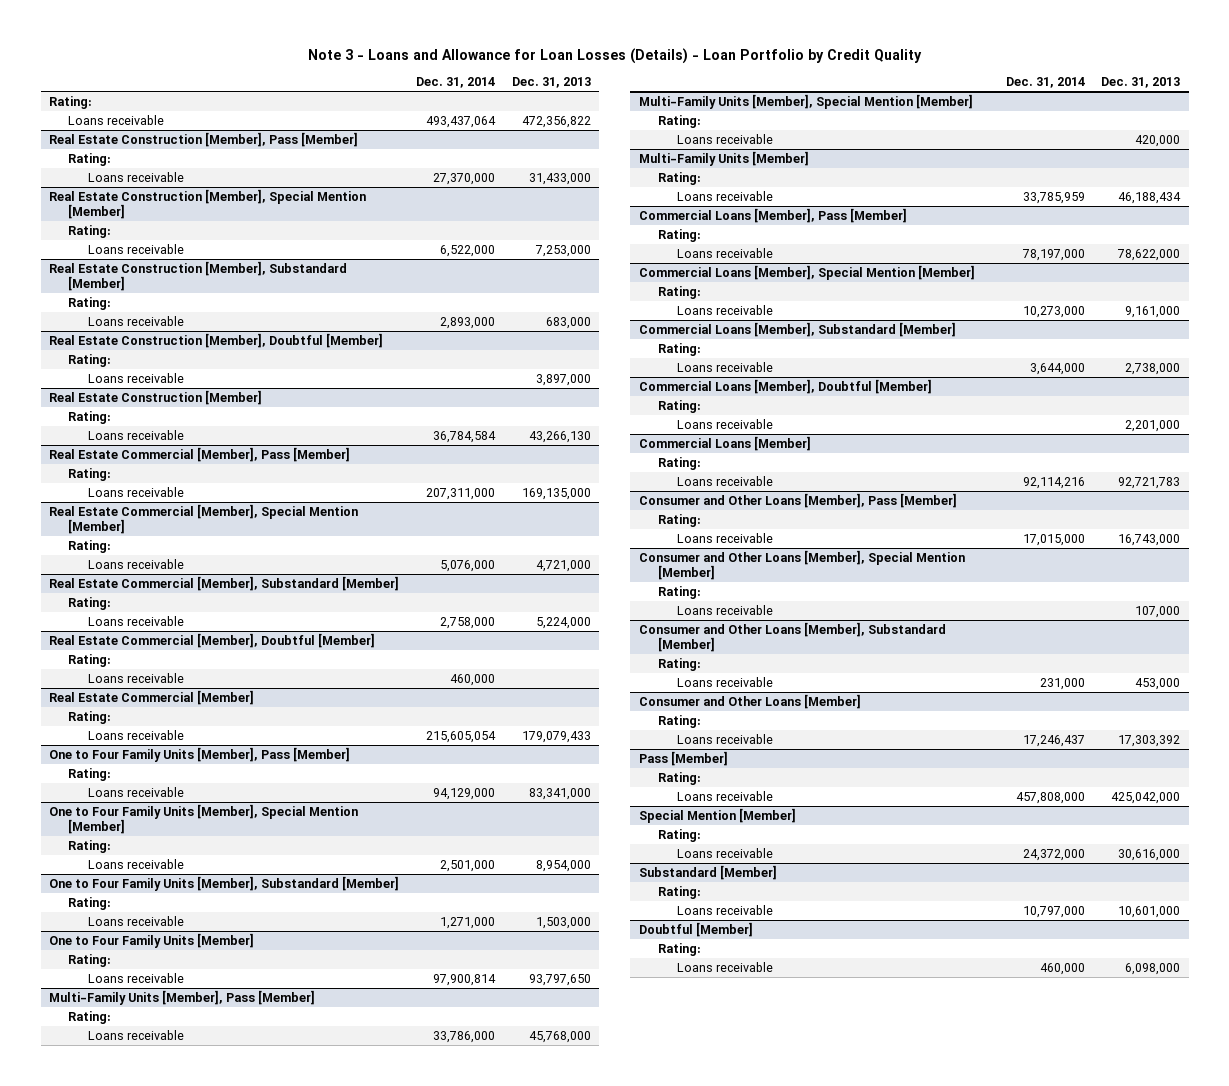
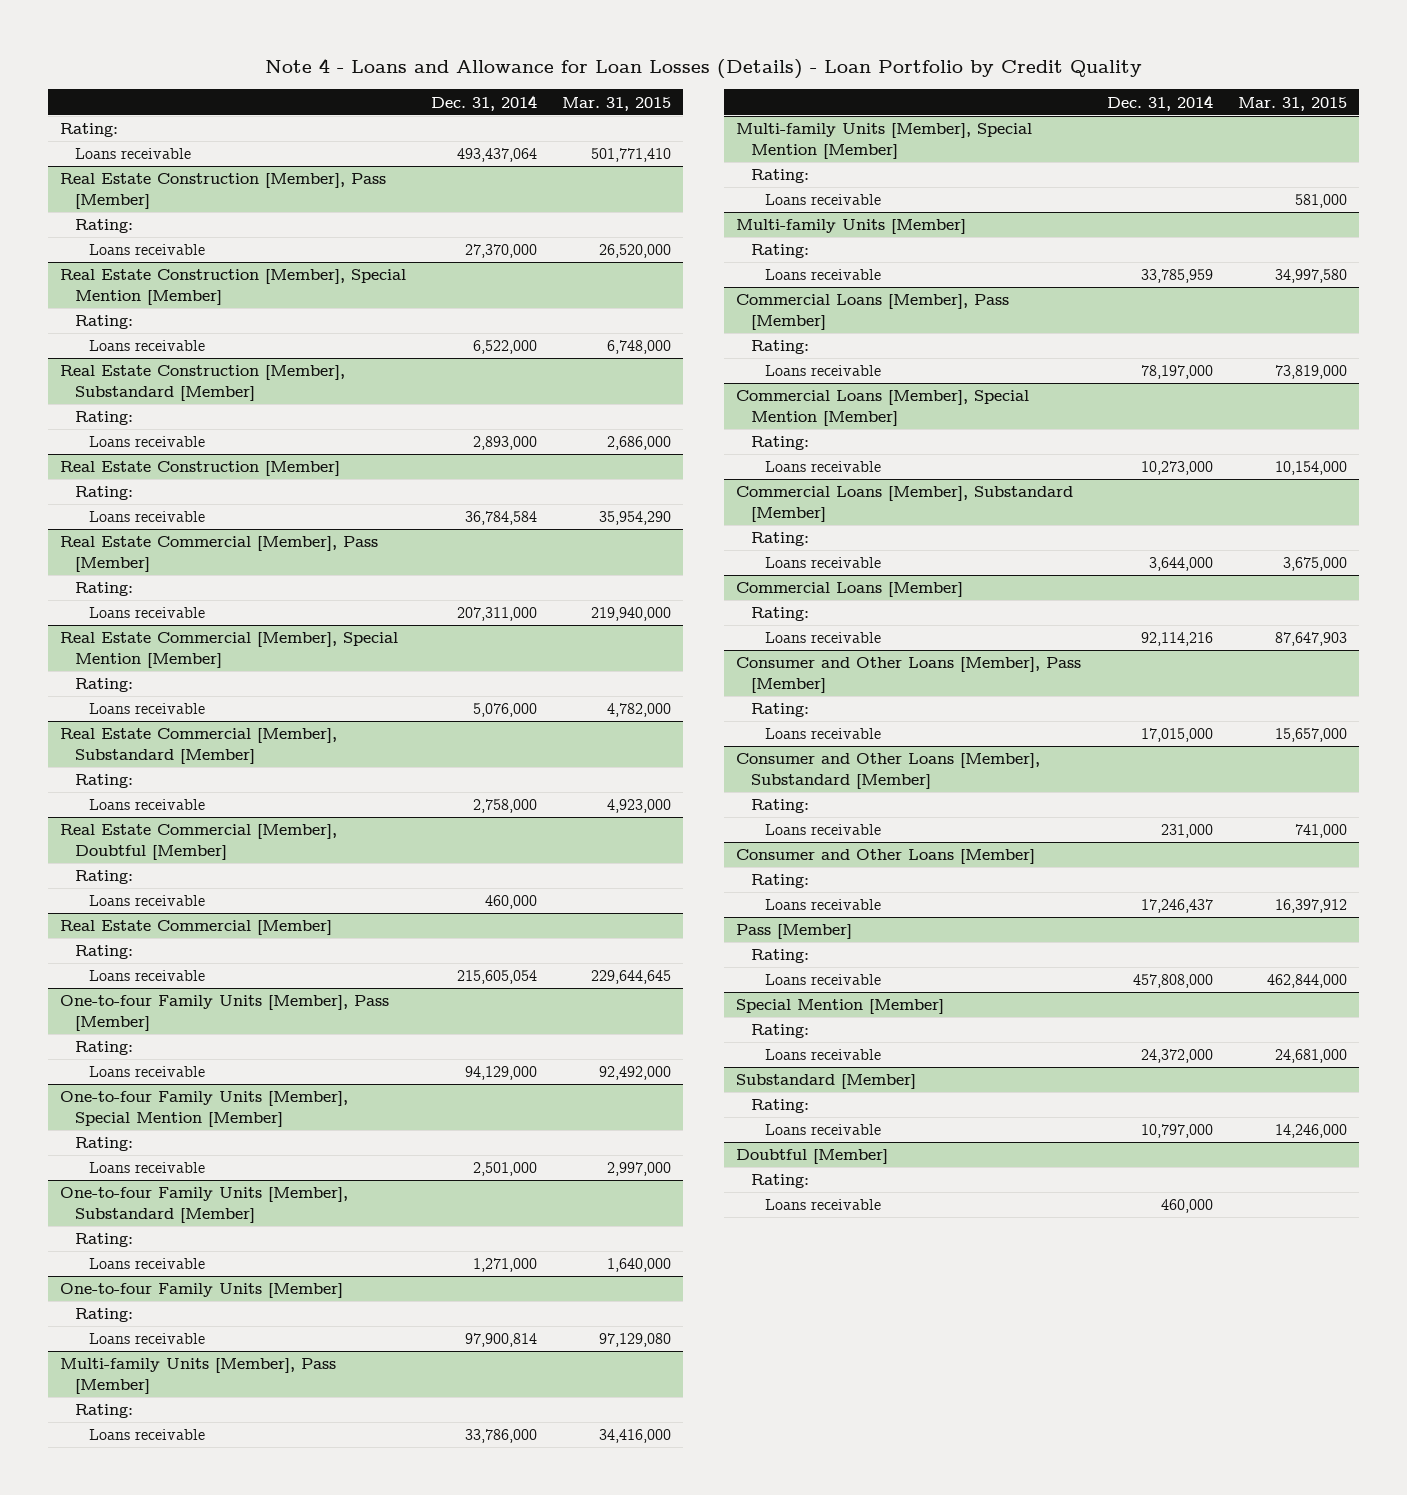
- Note 3 - Loans and Allowance for Loan Losses (Details) - Loan Portfolio by Credit Quality
+ Note 4 - Loans and Allowance for Loan Losses (Details) - Loan Portfolio by Credit Quality
- | Dec. 31, 2014 | Dec. 31, 2013
+ | Dec. 31, 2014 | Mar. 31, 2015
- Real Estate Construction [Member], Doubtful [Member]
- Rating:
- Loans receivable | | 3,897,000
- One to Four Family Units [Member], Pass [Member]
+ One-to-four Family Units [Member], Pass [Member]
- One to Four Family Units [Member], Special Mention [Member]
+ One-to-four Family Units [Member], Special Mention [Member]
- One to Four Family Units [Member], Substandard [Member]
+ One-to-four Family Units [Member], Substandard [Member]
- One to Four Family Units [Member]
+ One-to-four Family Units [Member]
- Multi-Family Units [Member], Pass [Member]
+ Multi-family Units [Member], Pass [Member]
- Multi-Family Units [Member], Special Mention [Member]
+ Multi-family Units [Member], Special Mention [Member]
- Multi-Family Units [Member]
+ Multi-family Units [Member]
- Commercial Loans [Member], Doubtful [Member]
- Rating:
- Loans receivable | | 2,201,000
- Consumer and Other Loans [Member], Special Mention [Member]
- Rating:
- Loans receivable | | 107,000

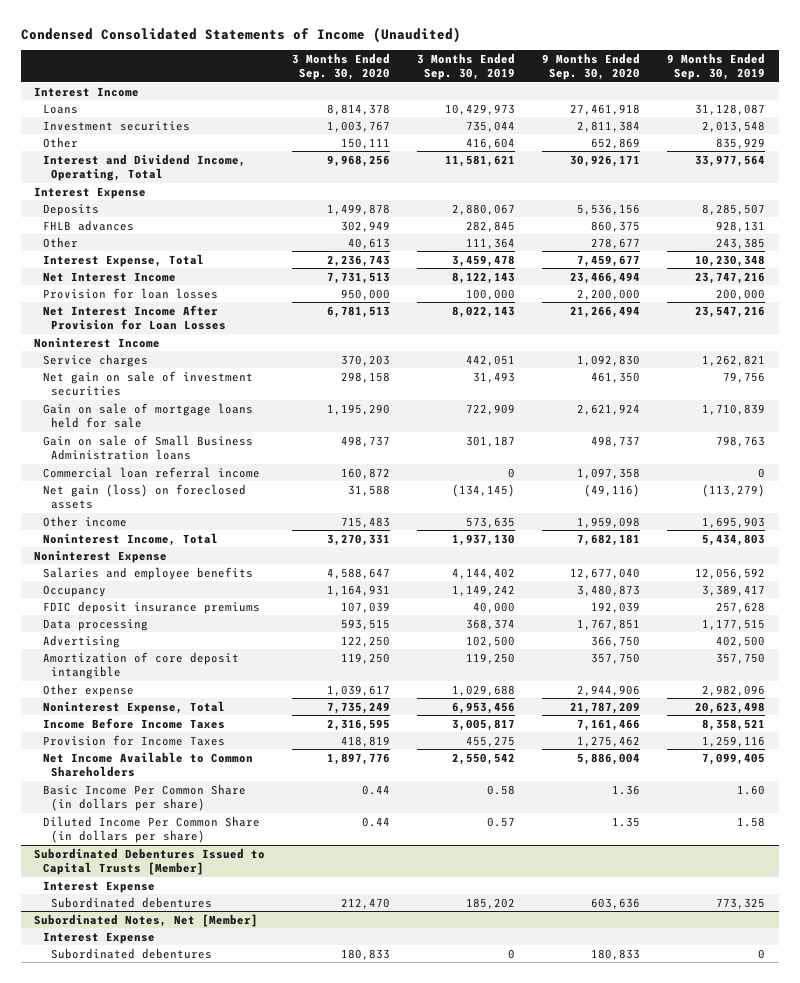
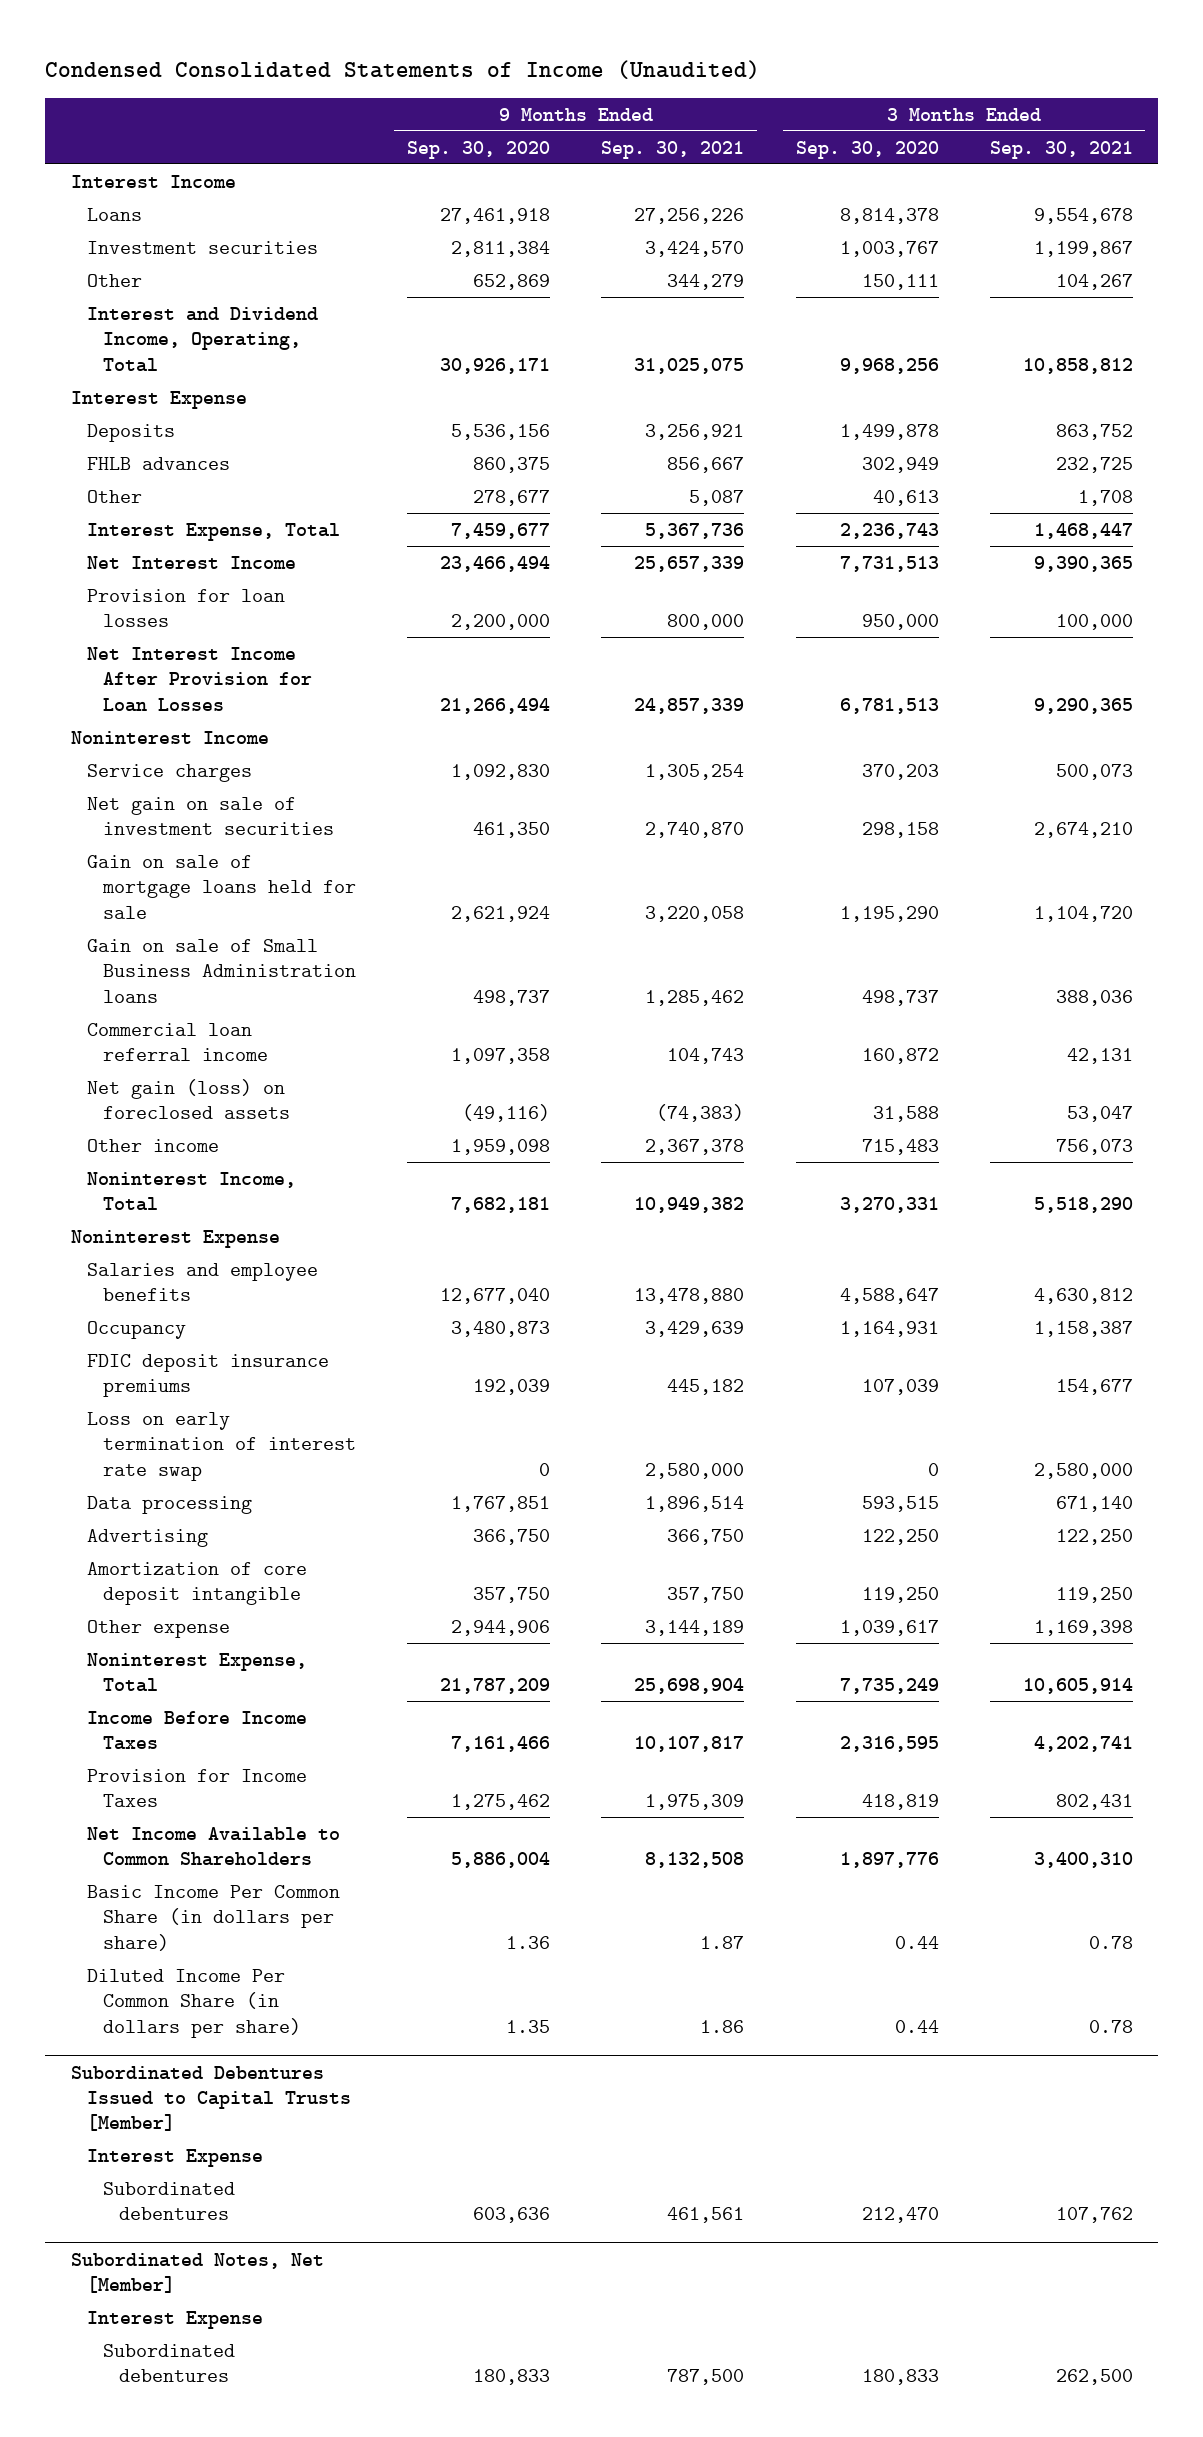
- | 3 Months Ended Sep. 30, 2020 | 3 Months Ended Sep. 30, 2019 | 9 Months Ended Sep. 30, 2020 | 9 Months Ended Sep. 30, 2019
+ | 9 Months Ended Sep. 30, 2020 | 9 Months Ended Sep. 30, 2021 | 3 Months Ended Sep. 30, 2020 | 3 Months Ended Sep. 30, 2021
+ Loss on early termination of interest rate swap | 0 | 2,580,000 | 0 | 2,580,000

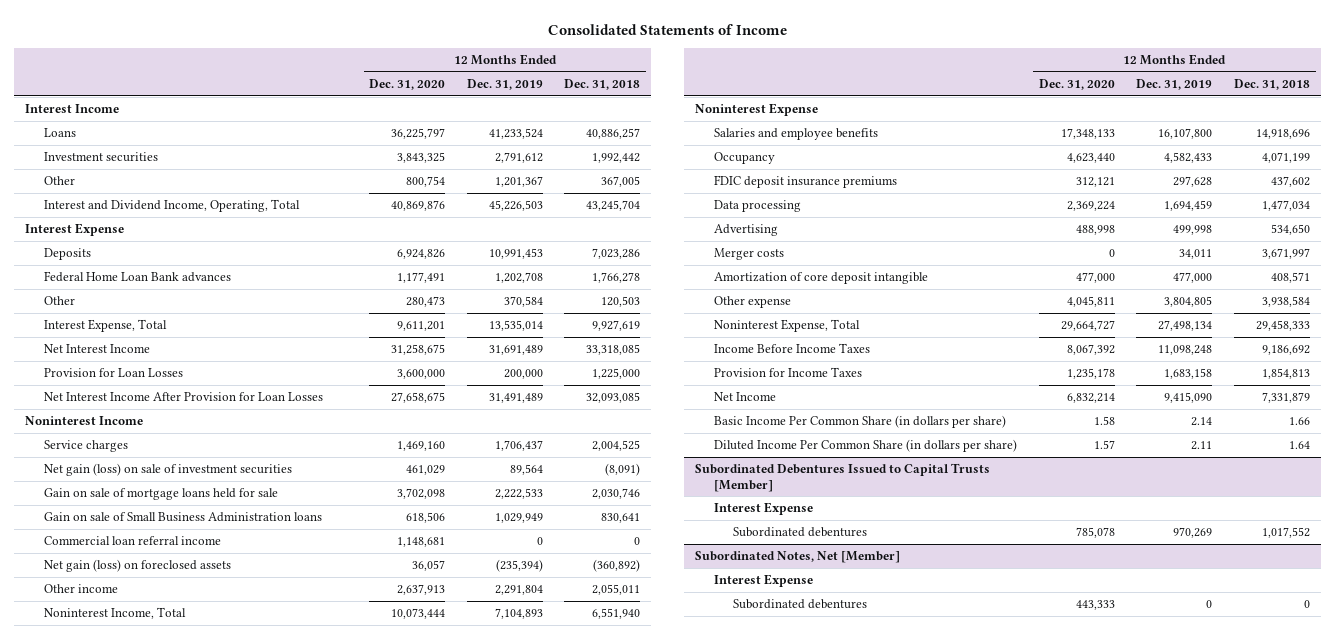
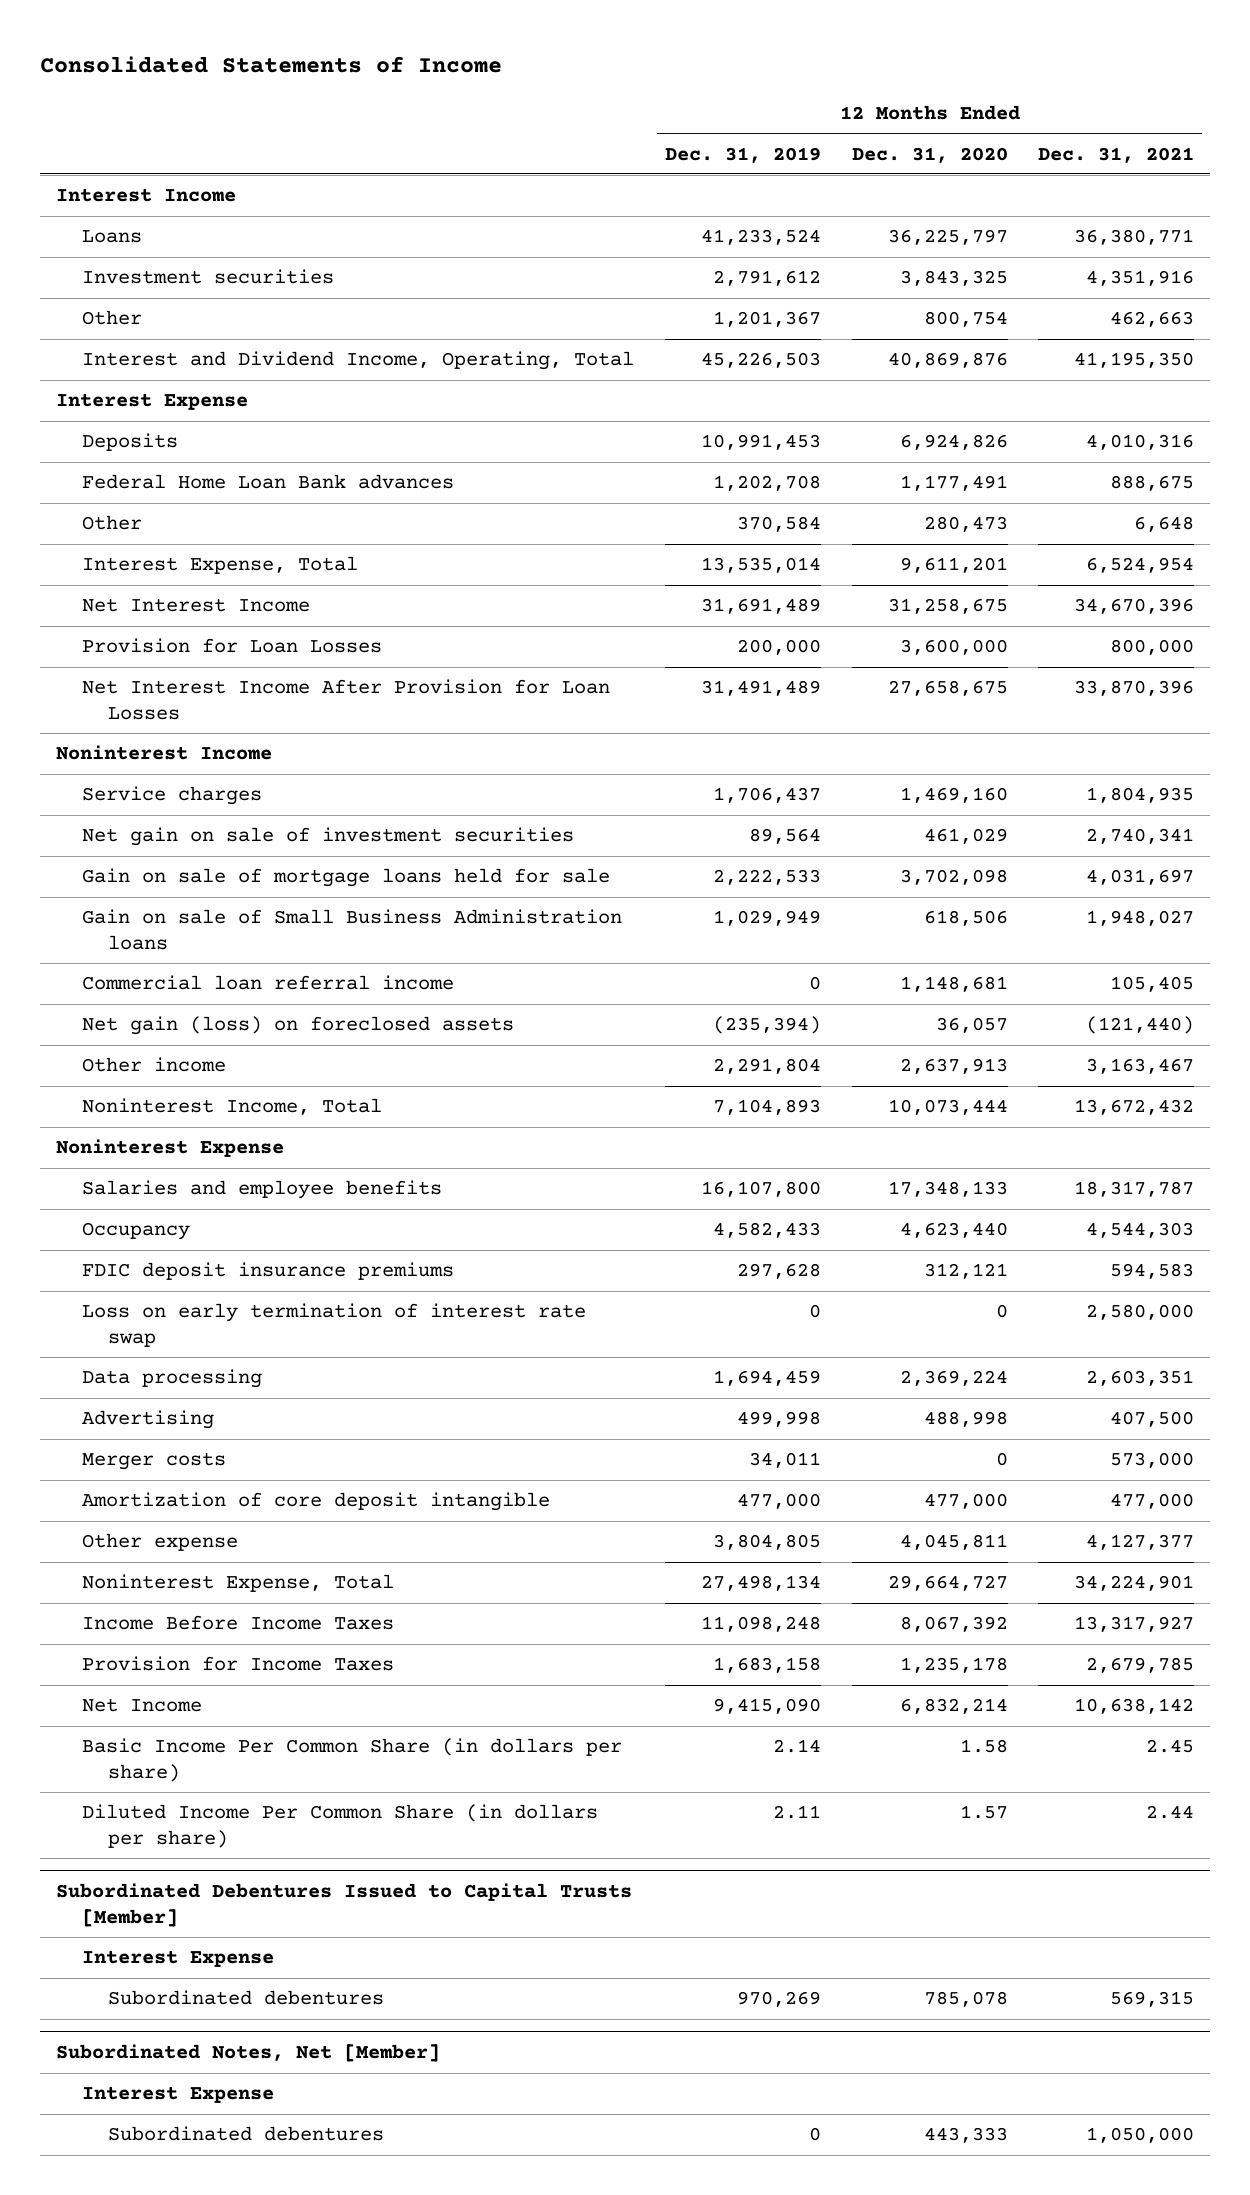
- | 12 Months Ended Dec. 31, 2020 | 12 Months Ended Dec. 31, 2019 | 12 Months Ended Dec. 31, 2018
+ | 12 Months Ended Dec. 31, 2019 | 12 Months Ended Dec. 31, 2020 | 12 Months Ended Dec. 31, 2021
- Net gain (loss) on sale of investment securities | 461,029 | 89,564 | (8,091)
+ Net gain on sale of investment securities | 89,564 | 461,029 | 2,740,341
+ Loss on early termination of interest rate swap | 0 | 0 | 2,580,000

